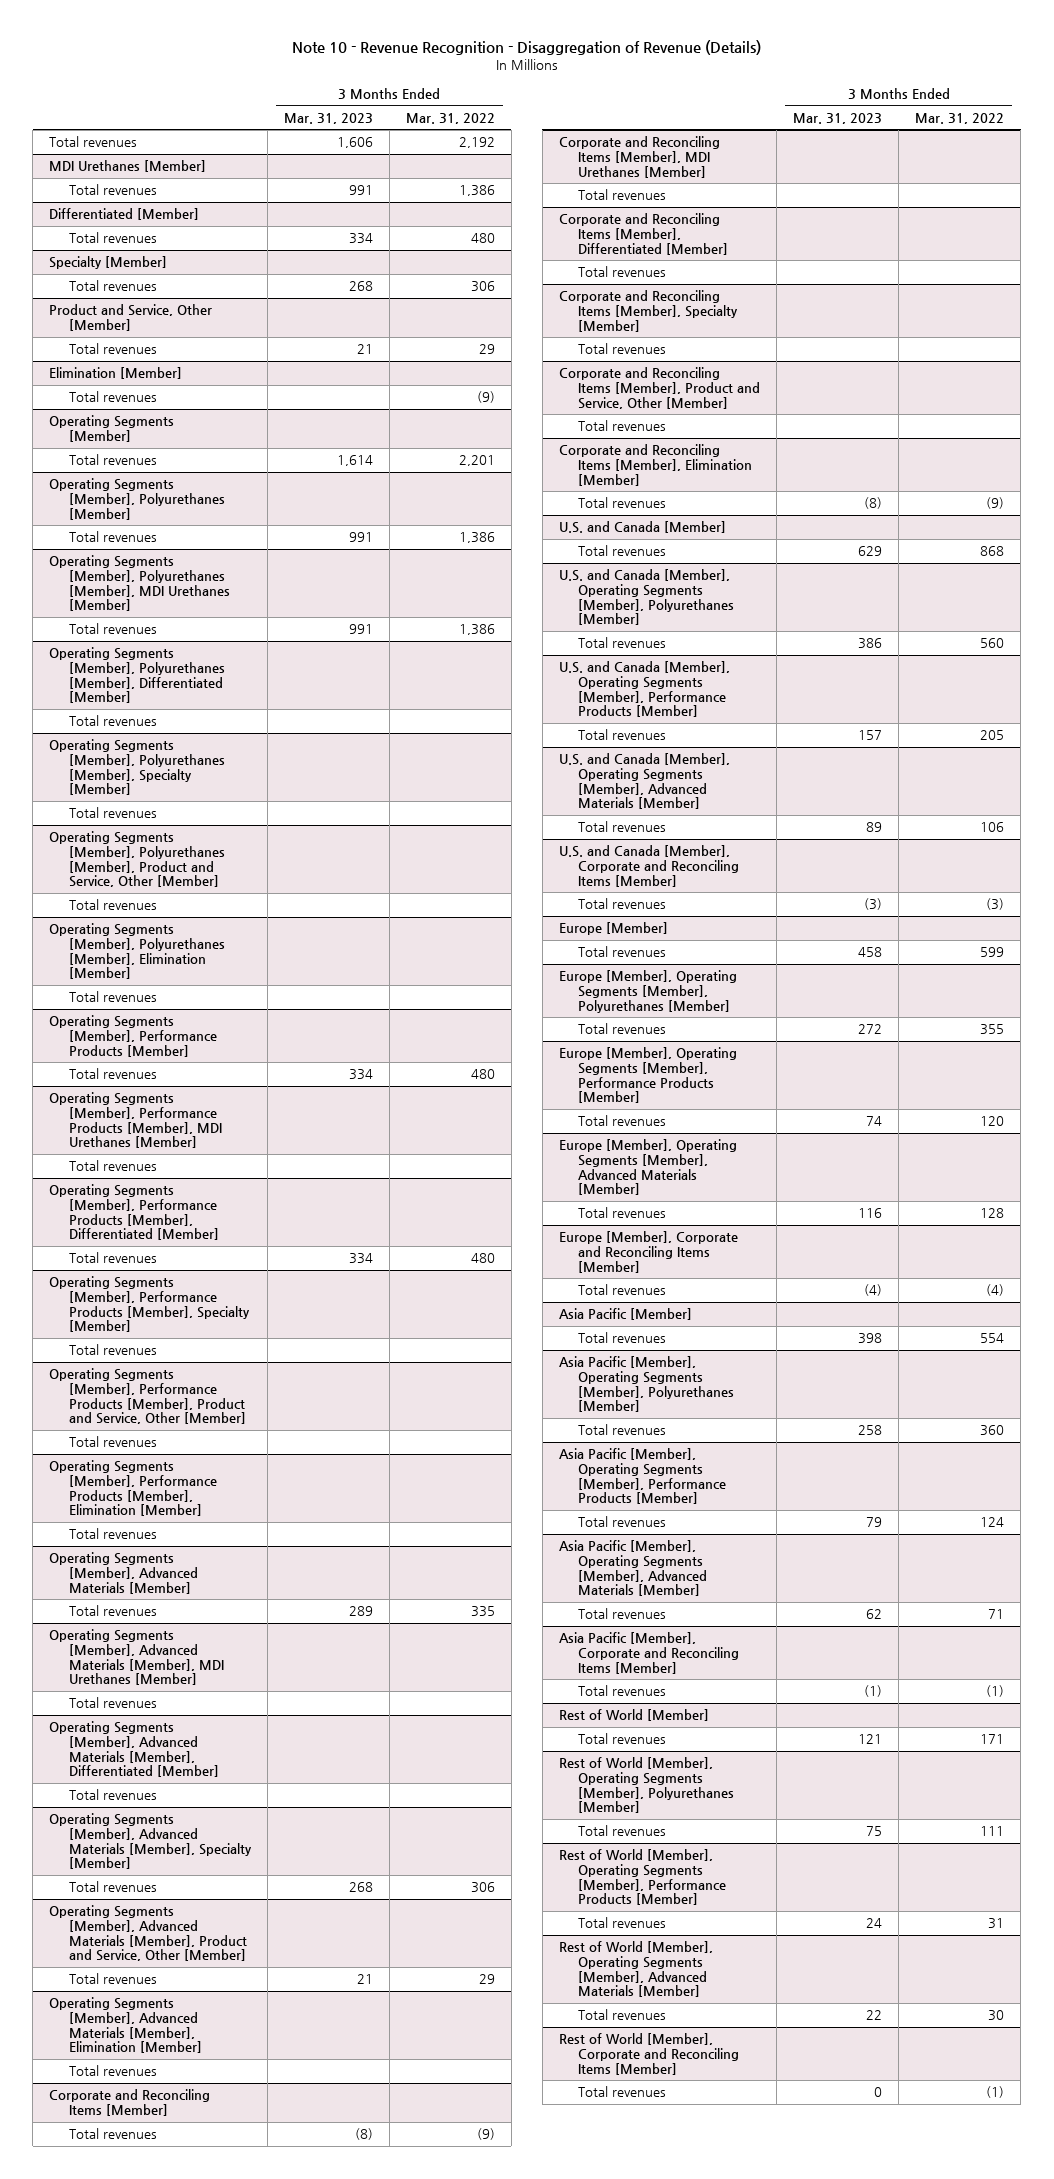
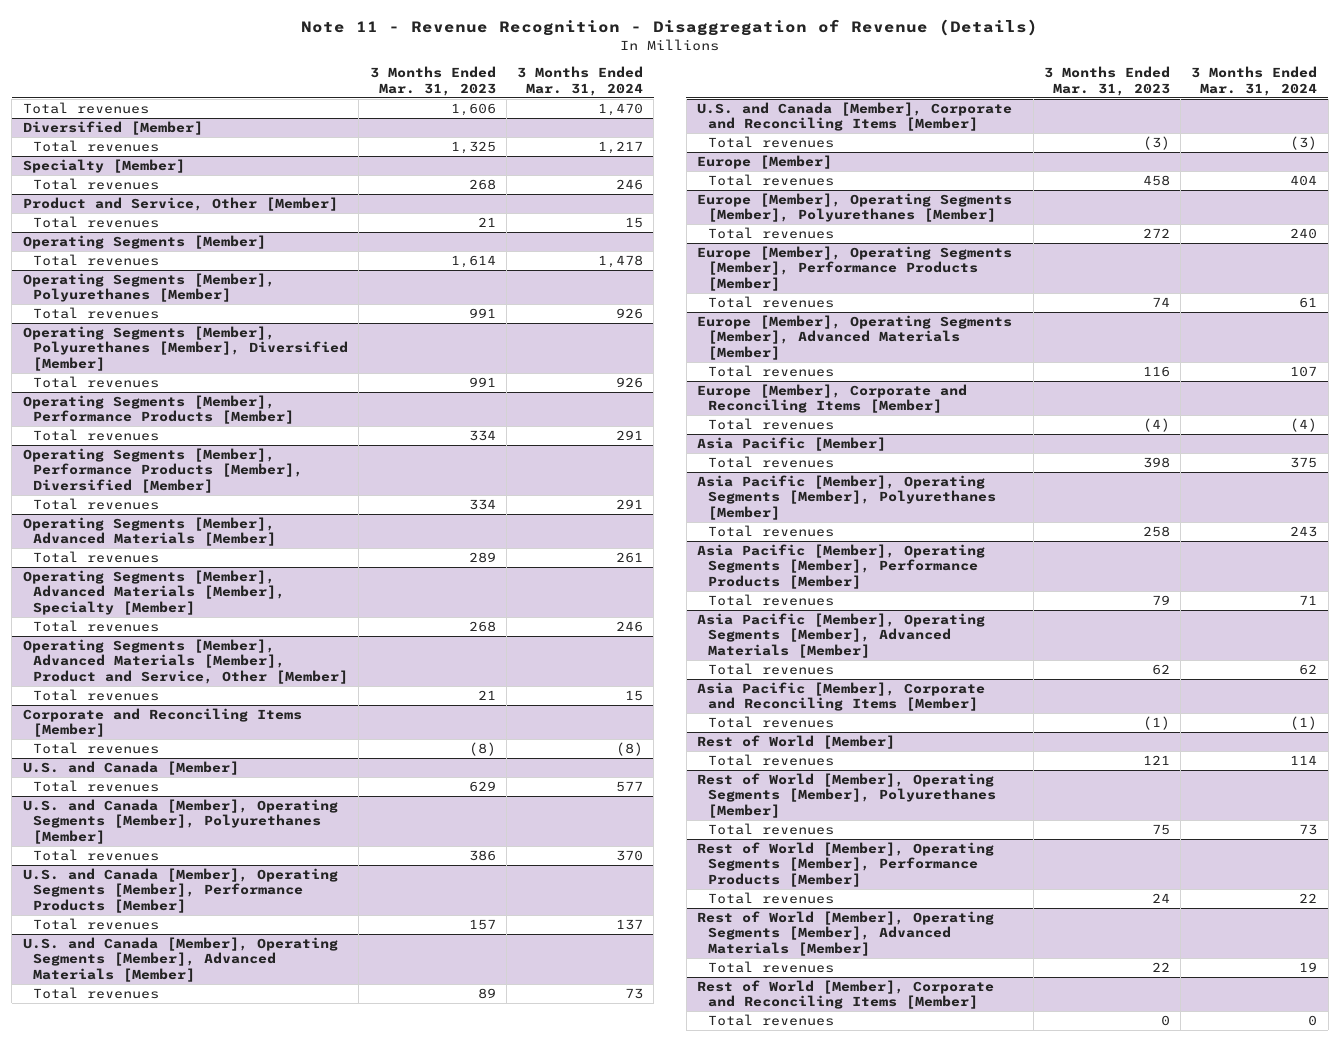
- Note 10 - Revenue Recognition - Disaggregation of Revenue (Details)
+ Note 11 - Revenue Recognition - Disaggregation of Revenue (Details)
- | 3 Months Ended Mar. 31, 2023 | 3 Months Ended Mar. 31, 2022
+ | 3 Months Ended Mar. 31, 2023 | 3 Months Ended Mar. 31, 2024
- MDI Urethanes [Member]
- Total revenues | 991 | 1,386
- Differentiated [Member]
- Total revenues | 334 | 480
+ Diversified [Member]
+ Total revenues | 1,325 | 1,217
- Elimination [Member]
- Total revenues | | (9)
- Operating Segments [Member], Polyurethanes [Member], MDI Urethanes [Member]
+ Operating Segments [Member], Polyurethanes [Member], Diversified [Member]
- Operating Segments [Member], Polyurethanes [Member], Differentiated [Member]
- Total revenues
- Operating Segments [Member], Polyurethanes [Member], Specialty [Member]
- Total revenues
- Operating Segments [Member], Polyurethanes [Member], Product and Service, Other [Member]
- Total revenues
- Operating Segments [Member], Polyurethanes [Member], Elimination [Member]
- Total revenues
- Operating Segments [Member], Performance Products [Member], MDI Urethanes [Member]
- Total revenues
- Operating Segments [Member], Performance Products [Member], Differentiated [Member]
+ Operating Segments [Member], Performance Products [Member], Diversified [Member]
- Operating Segments [Member], Performance Products [Member], Specialty [Member]
- Total revenues
- Operating Segments [Member], Performance Products [Member], Product and Service, Other [Member]
- Total revenues
- Operating Segments [Member], Performance Products [Member], Elimination [Member]
- Total revenues
- Operating Segments [Member], Advanced Materials [Member], MDI Urethanes [Member]
- Total revenues
- Operating Segments [Member], Advanced Materials [Member], Differentiated [Member]
- Total revenues
- Operating Segments [Member], Advanced Materials [Member], Elimination [Member]
- Total revenues
- Corporate and Reconciling Items [Member], MDI Urethanes [Member]
- Total revenues
- Corporate and Reconciling Items [Member], Differentiated [Member]
- Total revenues
- Corporate and Reconciling Items [Member], Specialty [Member]
- Total revenues
- Corporate and Reconciling Items [Member], Product and Service, Other [Member]
- Total revenues
- Corporate and Reconciling Items [Member], Elimination [Member]
- Total revenues | (8) | (9)

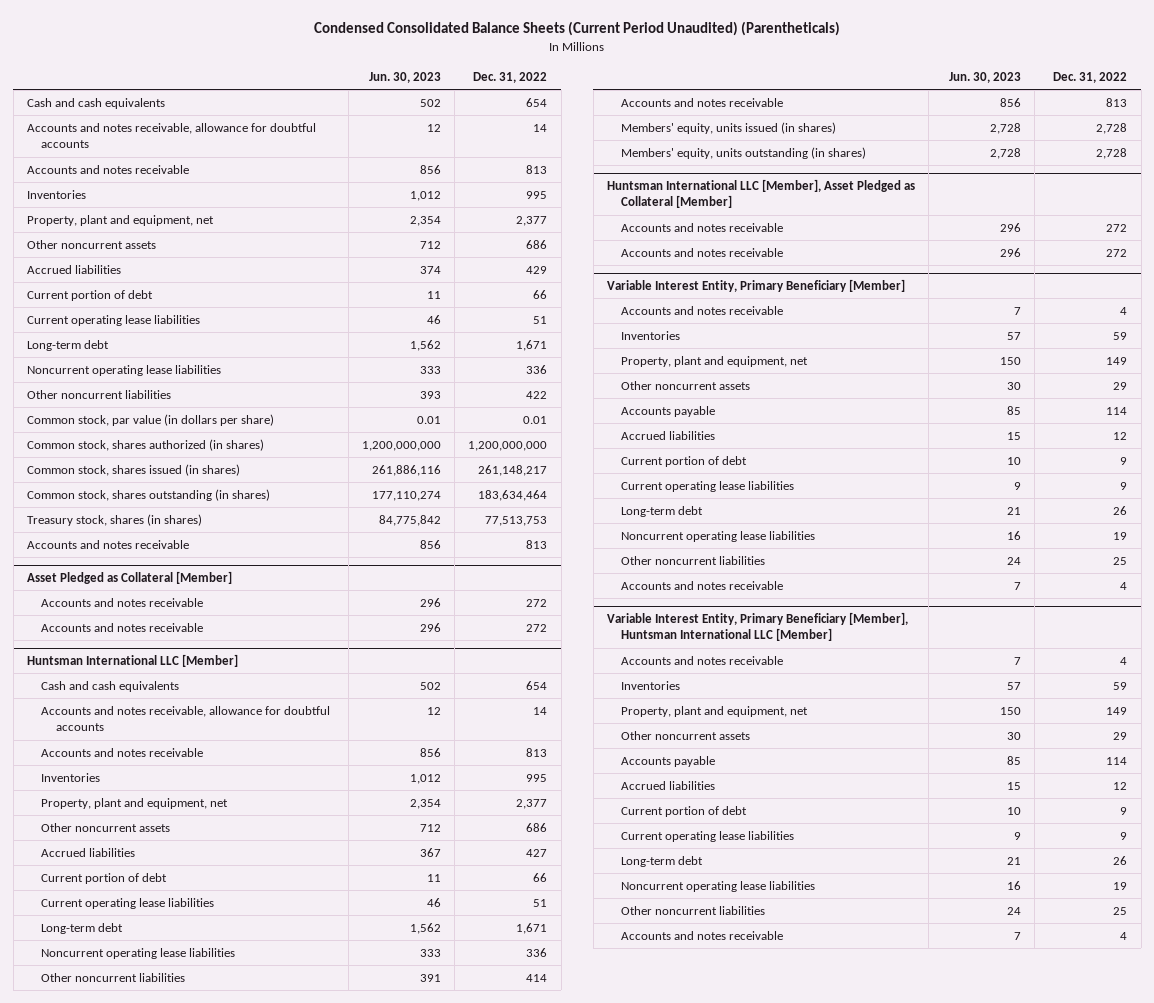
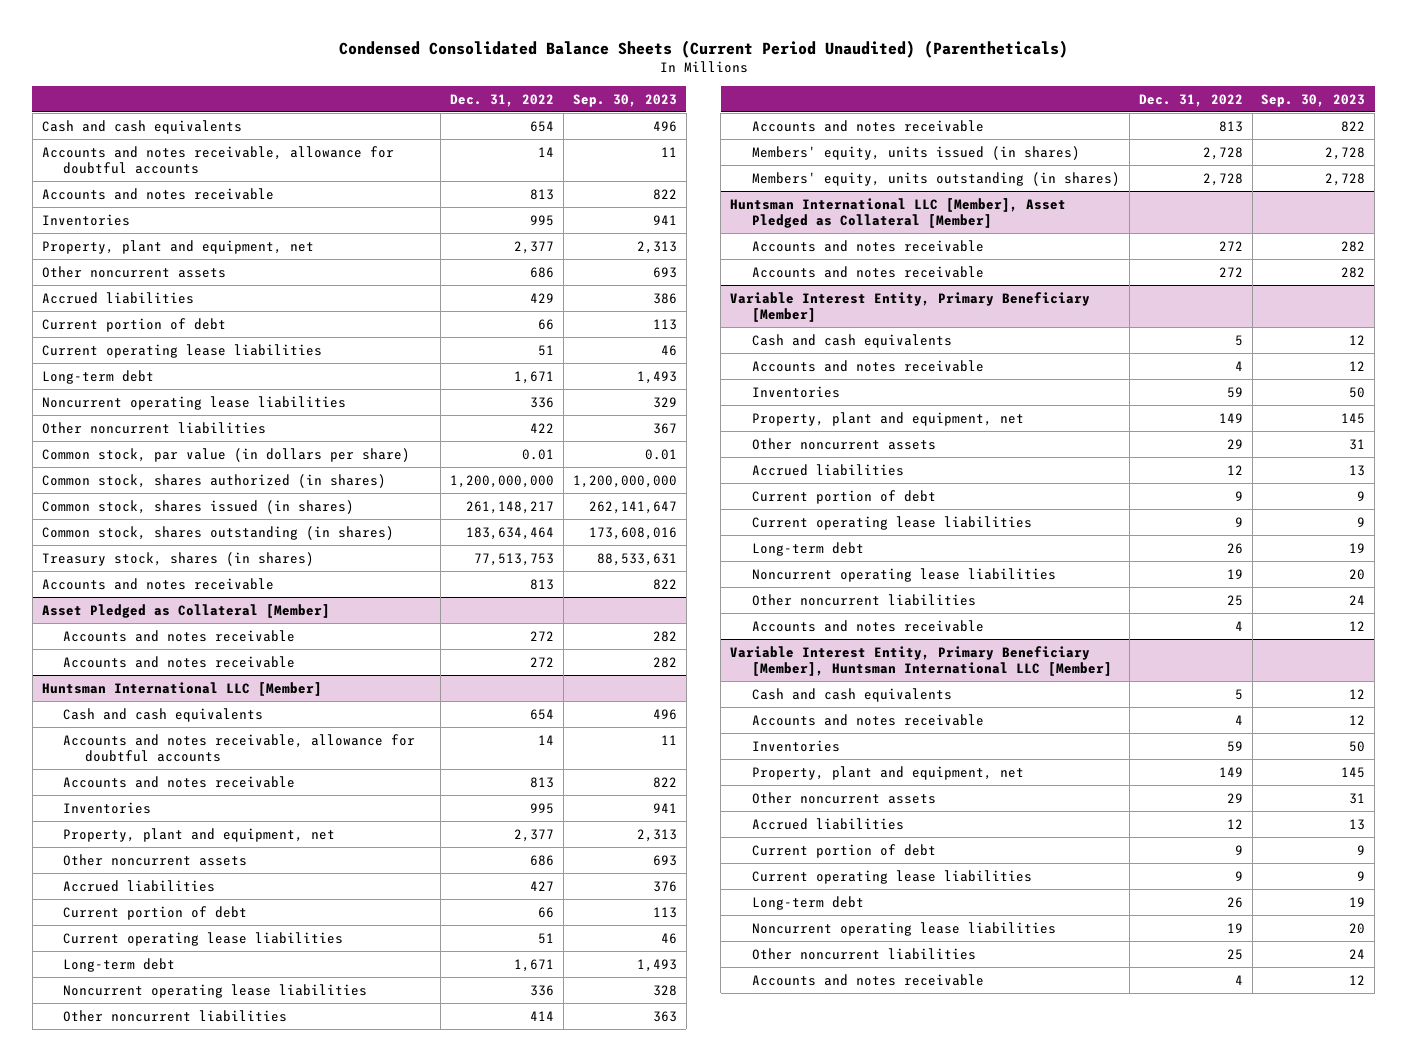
- | Jun. 30, 2023 | Dec. 31, 2022
+ | Dec. 31, 2022 | Sep. 30, 2023
@ Variable Interest Entity, Primary Beneficiary [Member]
+ Cash and cash equivalents | 5 | 12
- Accounts payable | 85 | 114
@ Variable Interest Entity, Primary Beneficiary [Member], Huntsman International LLC [Member]
+ Cash and cash equivalents | 5 | 12
- Accounts payable | 85 | 114

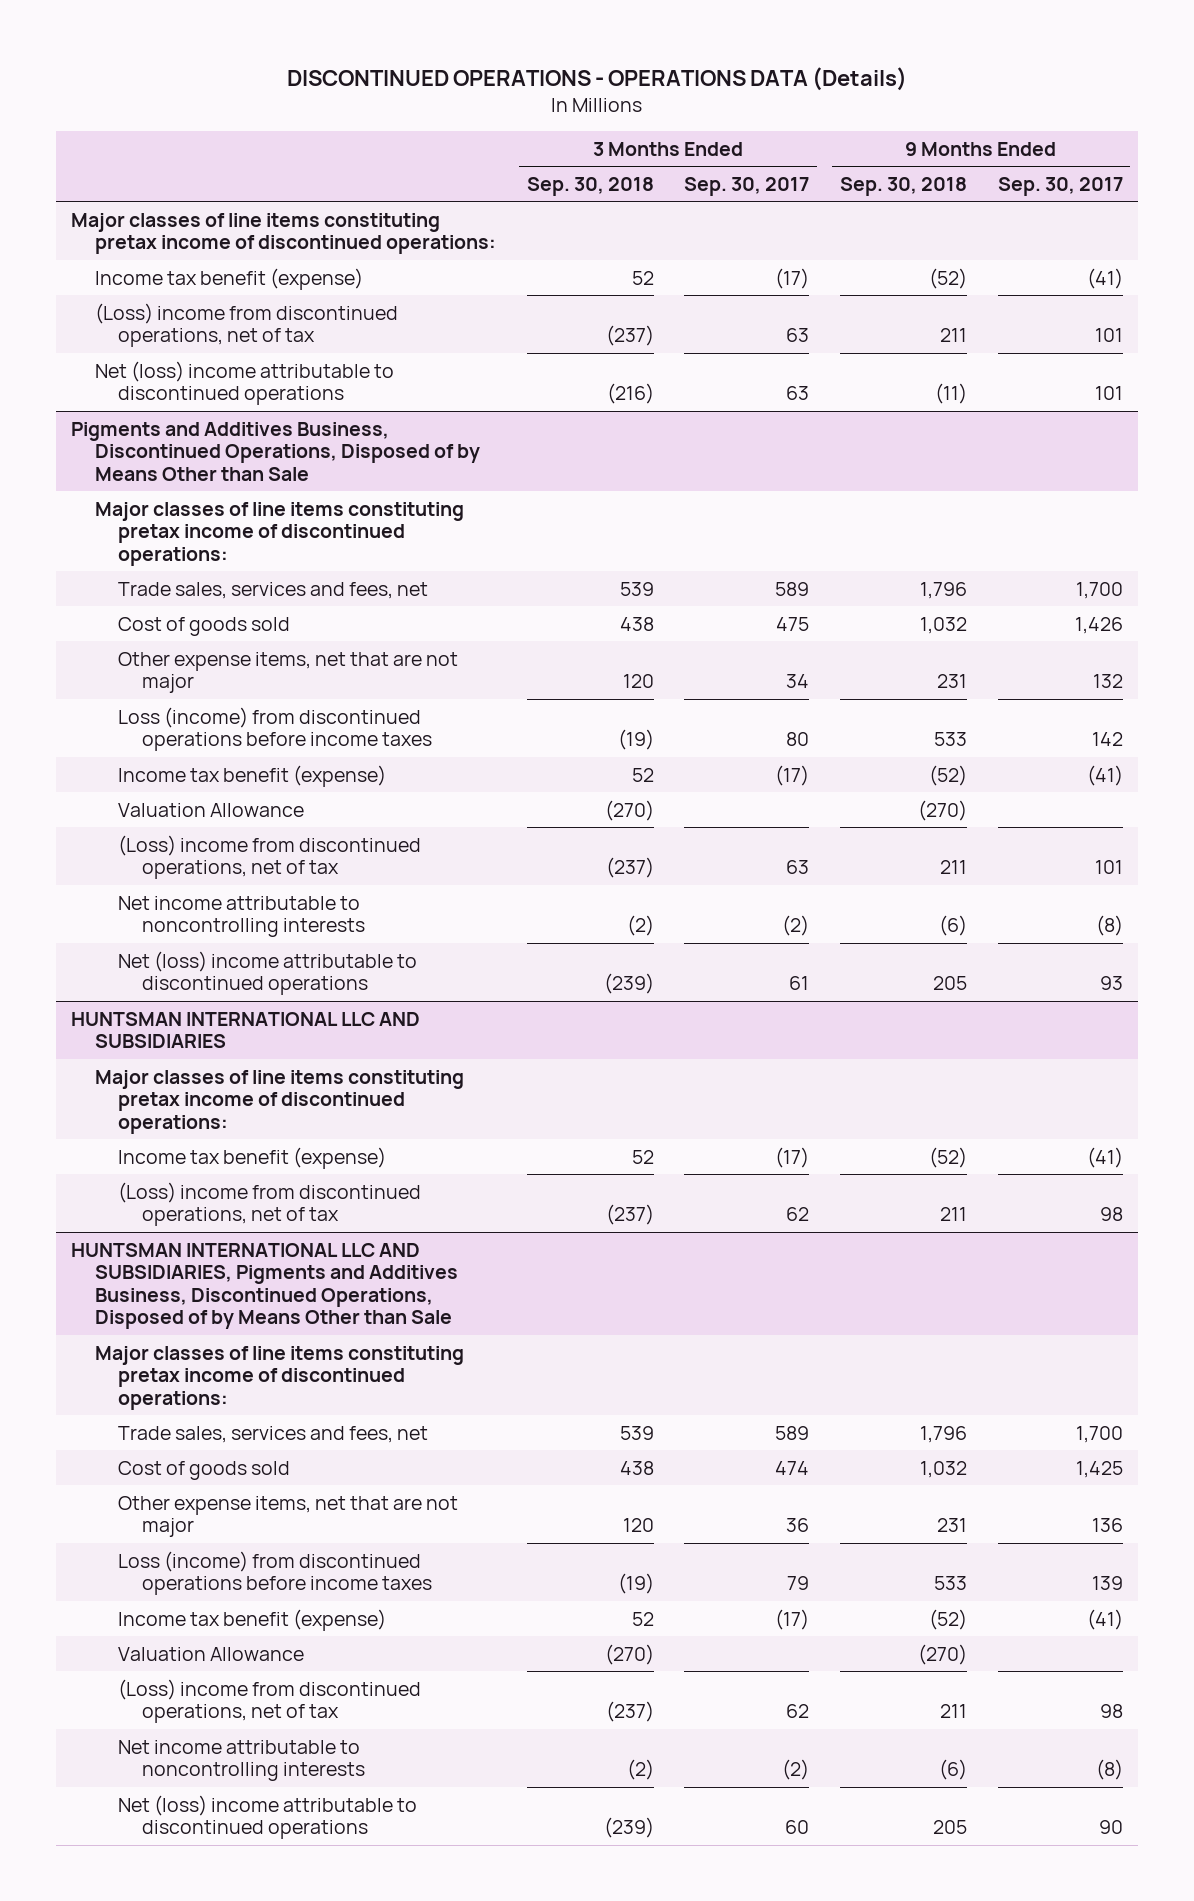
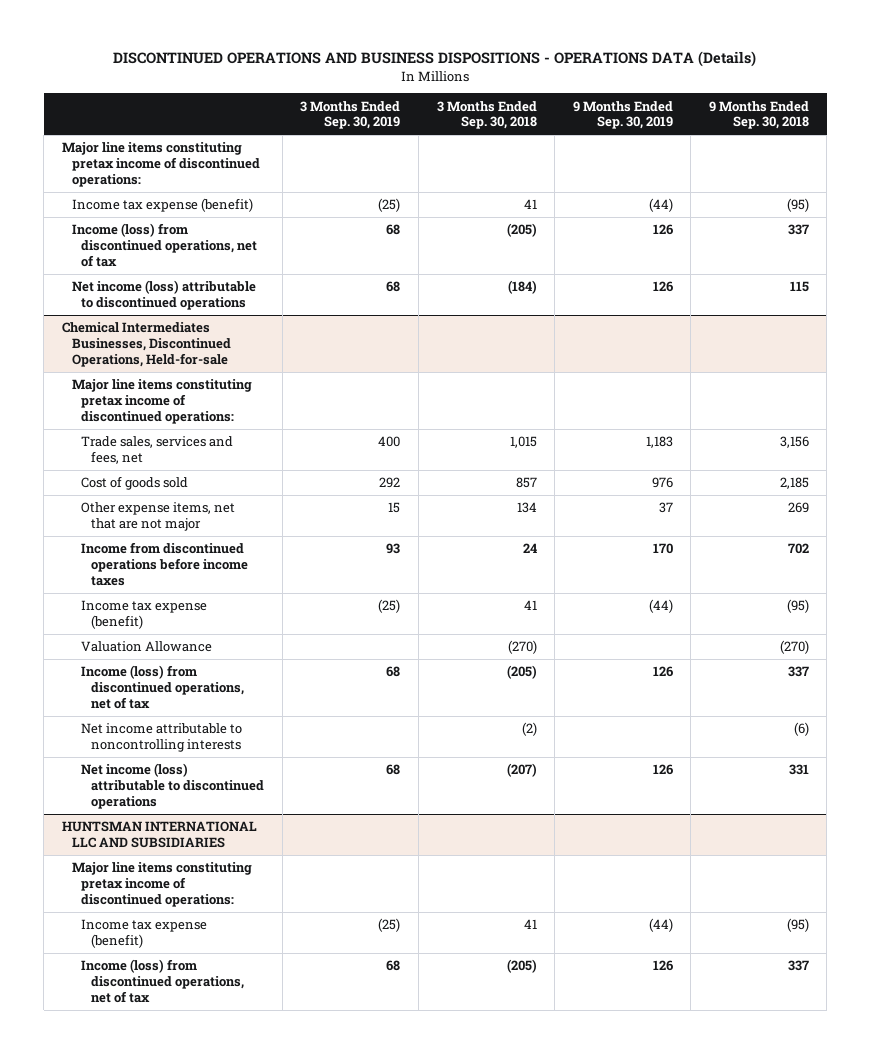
- DISCONTINUED OPERATIONS - OPERATIONS DATA (Details)
+ DISCONTINUED OPERATIONS AND BUSINESS DISPOSITIONS - OPERATIONS DATA (Details)
- | 3 Months Ended Sep. 30, 2018 | 3 Months Ended Sep. 30, 2017 | 9 Months Ended Sep. 30, 2018 | 9 Months Ended Sep. 30, 2017
+ | 3 Months Ended Sep. 30, 2019 | 3 Months Ended Sep. 30, 2018 | 9 Months Ended Sep. 30, 2019 | 9 Months Ended Sep. 30, 2018
- Major classes of line items constituting pretax income of discontinued operations:
- Income tax benefit (expense) | 52 | (17) | (52) | (41)
- (Loss) income from discontinued operations, net of tax | (237) | 63 | 211 | 101
- Net (loss) income attributable to discontinued operations | (216) | 63 | (11) | 101
- Pigments and Additives Business, Discontinued Operations, Disposed of by Means Other than Sale
- Major classes of line items constituting pretax income of discontinued operations:
- Trade sales, services and fees, net | 539 | 589 | 1,796 | 1,700
- Cost of goods sold | 438 | 475 | 1,032 | 1,426
- Other expense items, net that are not major | 120 | 34 | 231 | 132
- Loss (income) from discontinued operations before income taxes | (19) | 80 | 533 | 142
- Income tax benefit (expense) | 52 | (17) | (52) | (41)
+ Major line items constituting pretax income of discontinued operations:
+ Income tax expense (benefit) | (25) | 41 | (44) | (95)
+ Income (loss) from discontinued operations, net of tax | 68 | (205) | 126 | 337
+ Net income (loss) attributable to discontinued operations | 68 | (184) | 126 | 115
+ Chemical Intermediates Businesses, Discontinued Operations, Held-for-sale
+ Major line items constituting pretax income of discontinued operations:
+ Trade sales, services and fees, net | 400 | 1,015 | 1,183 | 3,156
+ Cost of goods sold | 292 | 857 | 976 | 2,185
+ Other expense items, net that are not major | 15 | 134 | 37 | 269
+ Income from discontinued operations before income taxes | 93 | 24 | 170 | 702
+ Income tax expense (benefit) | (25) | 41 | (44) | (95)
- (Loss) income from discontinued operations, net of tax | (237) | 63 | 211 | 101
+ Income (loss) from discontinued operations, net of tax | 68 | (205) | 126 | 337
- Net (loss) income attributable to discontinued operations | (239) | 61 | 205 | 93
+ Net income (loss) attributable to discontinued operations | 68 | (207) | 126 | 331
@ HUNTSMAN INTERNATIONAL LLC AND SUBSIDIARIES
- Major classes of line items constituting pretax income of discontinued operations:
- Income tax benefit (expense) | 52 | (17) | (52) | (41)
- (Loss) income from discontinued operations, net of tax | (237) | 62 | 211 | 98
- HUNTSMAN INTERNATIONAL LLC AND SUBSIDIARIES, Pigments and Additives Business, Discontinued Operations, Disposed of by Means Other than Sale
- Major classes of line items constituting pretax income of discontinued operations:
- Trade sales, services and fees, net | 539 | 589 | 1,796 | 1,700
- Cost of goods sold | 438 | 474 | 1,032 | 1,425
- Other expense items, net that are not major | 120 | 36 | 231 | 136
- Loss (income) from discontinued operations before income taxes | (19) | 79 | 533 | 139
- Income tax benefit (expense) | 52 | (17) | (52) | (41)
- Valuation Allowance | (270) | | (270) |
- (Loss) income from discontinued operations, net of tax | (237) | 62 | 211 | 98
- Net income attributable to noncontrolling interests | (2) | (2) | (6) | (8)
- Net (loss) income attributable to discontinued operations | (239) | 60 | 205 | 90
@ HUNTSMAN INTERNATIONAL LLC AND SUBSIDIARIES
+ Major line items constituting pretax income of discontinued operations:
+ Income tax expense (benefit) | (25) | 41 | (44) | (95)
+ Income (loss) from discontinued operations, net of tax | 68 | (205) | 126 | 337

